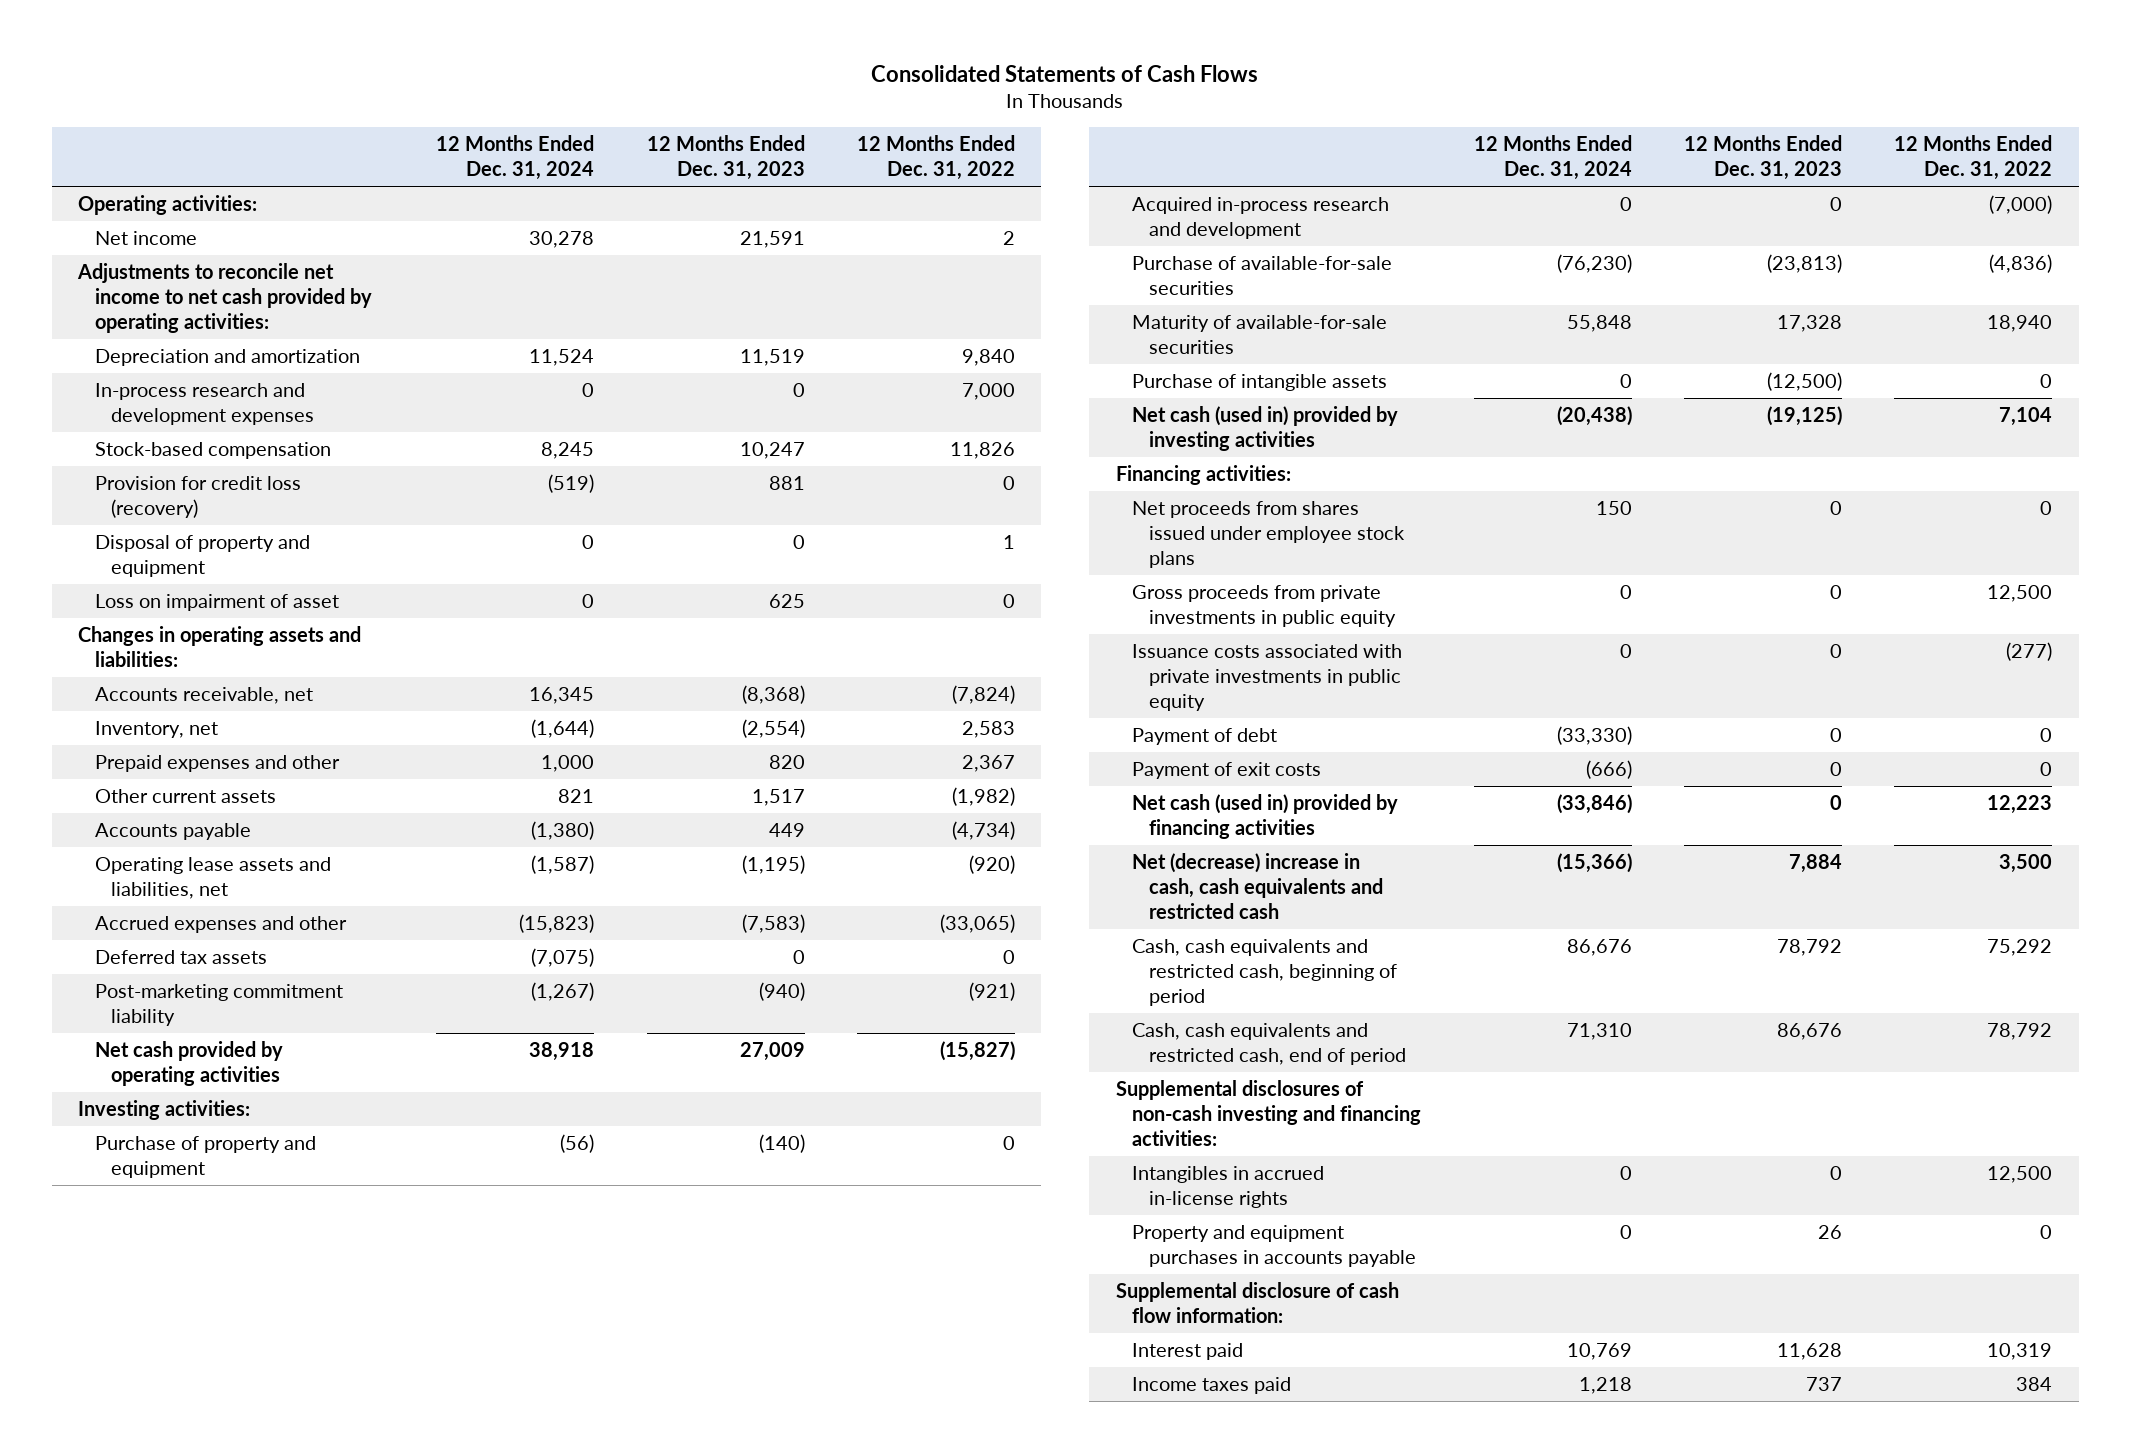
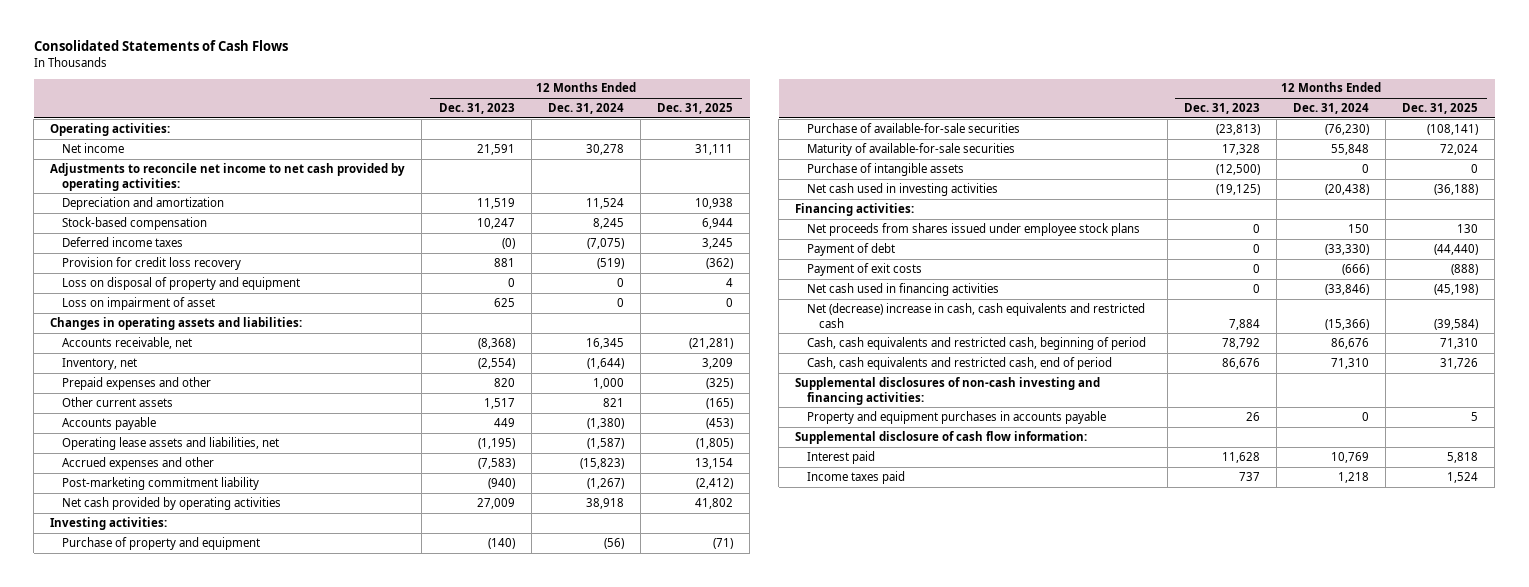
- | 12 Months Ended Dec. 31, 2024 | 12 Months Ended Dec. 31, 2023 | 12 Months Ended Dec. 31, 2022
+ | 12 Months Ended Dec. 31, 2023 | 12 Months Ended Dec. 31, 2024 | 12 Months Ended Dec. 31, 2025
- In-process research and development expenses | 0 | 0 | 7,000
- Provision for credit loss (recovery) | (519) | 881 | 0
- Disposal of property and equipment | 0 | 0 | 1
+ Deferred income taxes | (0) | (7,075) | 3,245
+ Provision for credit loss recovery | 881 | (519) | (362)
+ Loss on disposal of property and equipment | 0 | 0 | 4
- Deferred tax assets | (7,075) | 0 | 0
- Acquired in-process research and development | 0 | 0 | (7,000)
- Net cash (used in) provided by investing activities | (20,438) | (19,125) | 7,104
+ Net cash used in investing activities | (19,125) | (20,438) | (36,188)
- Gross proceeds from private investments in public equity | 0 | 0 | 12,500
- Issuance costs associated with private investments in public equity | 0 | 0 | (277)
- Net cash (used in) provided by financing activities | (33,846) | 0 | 12,223
+ Net cash used in financing activities | 0 | (33,846) | (45,198)
- Intangibles in accrued in-license rights | 0 | 0 | 12,500

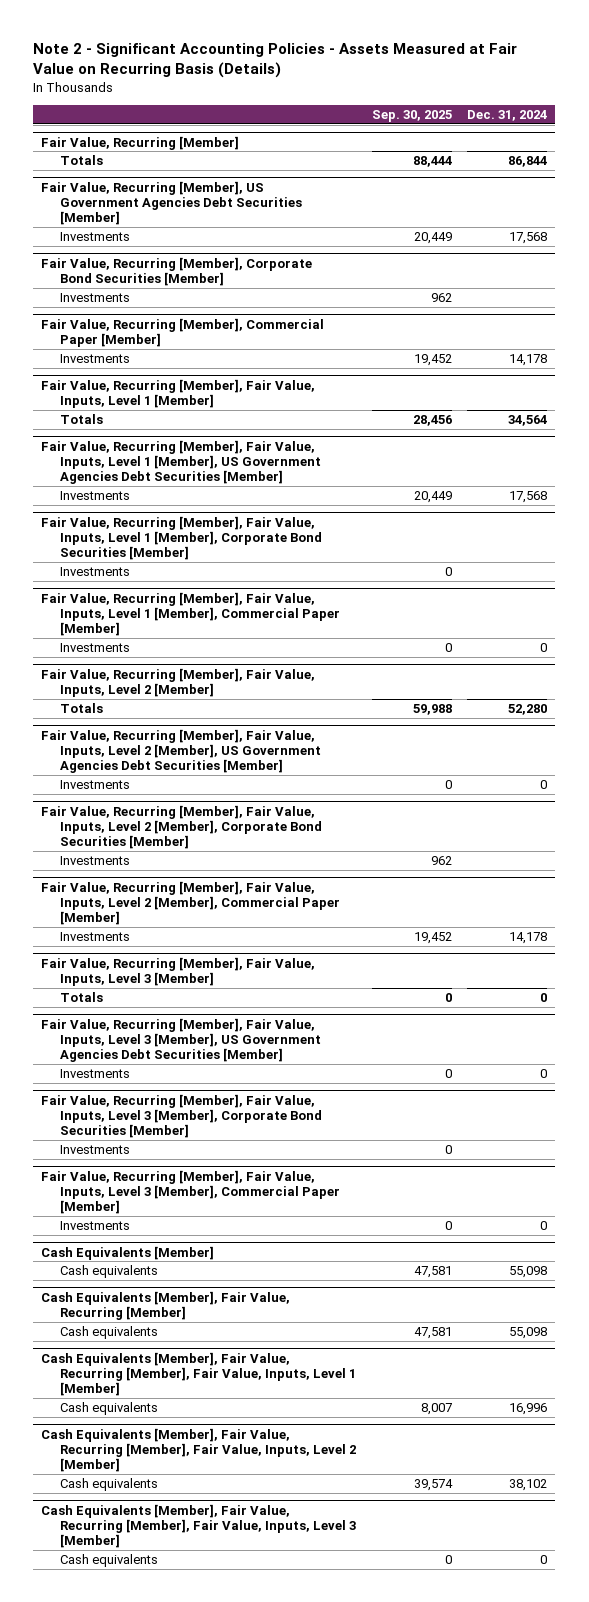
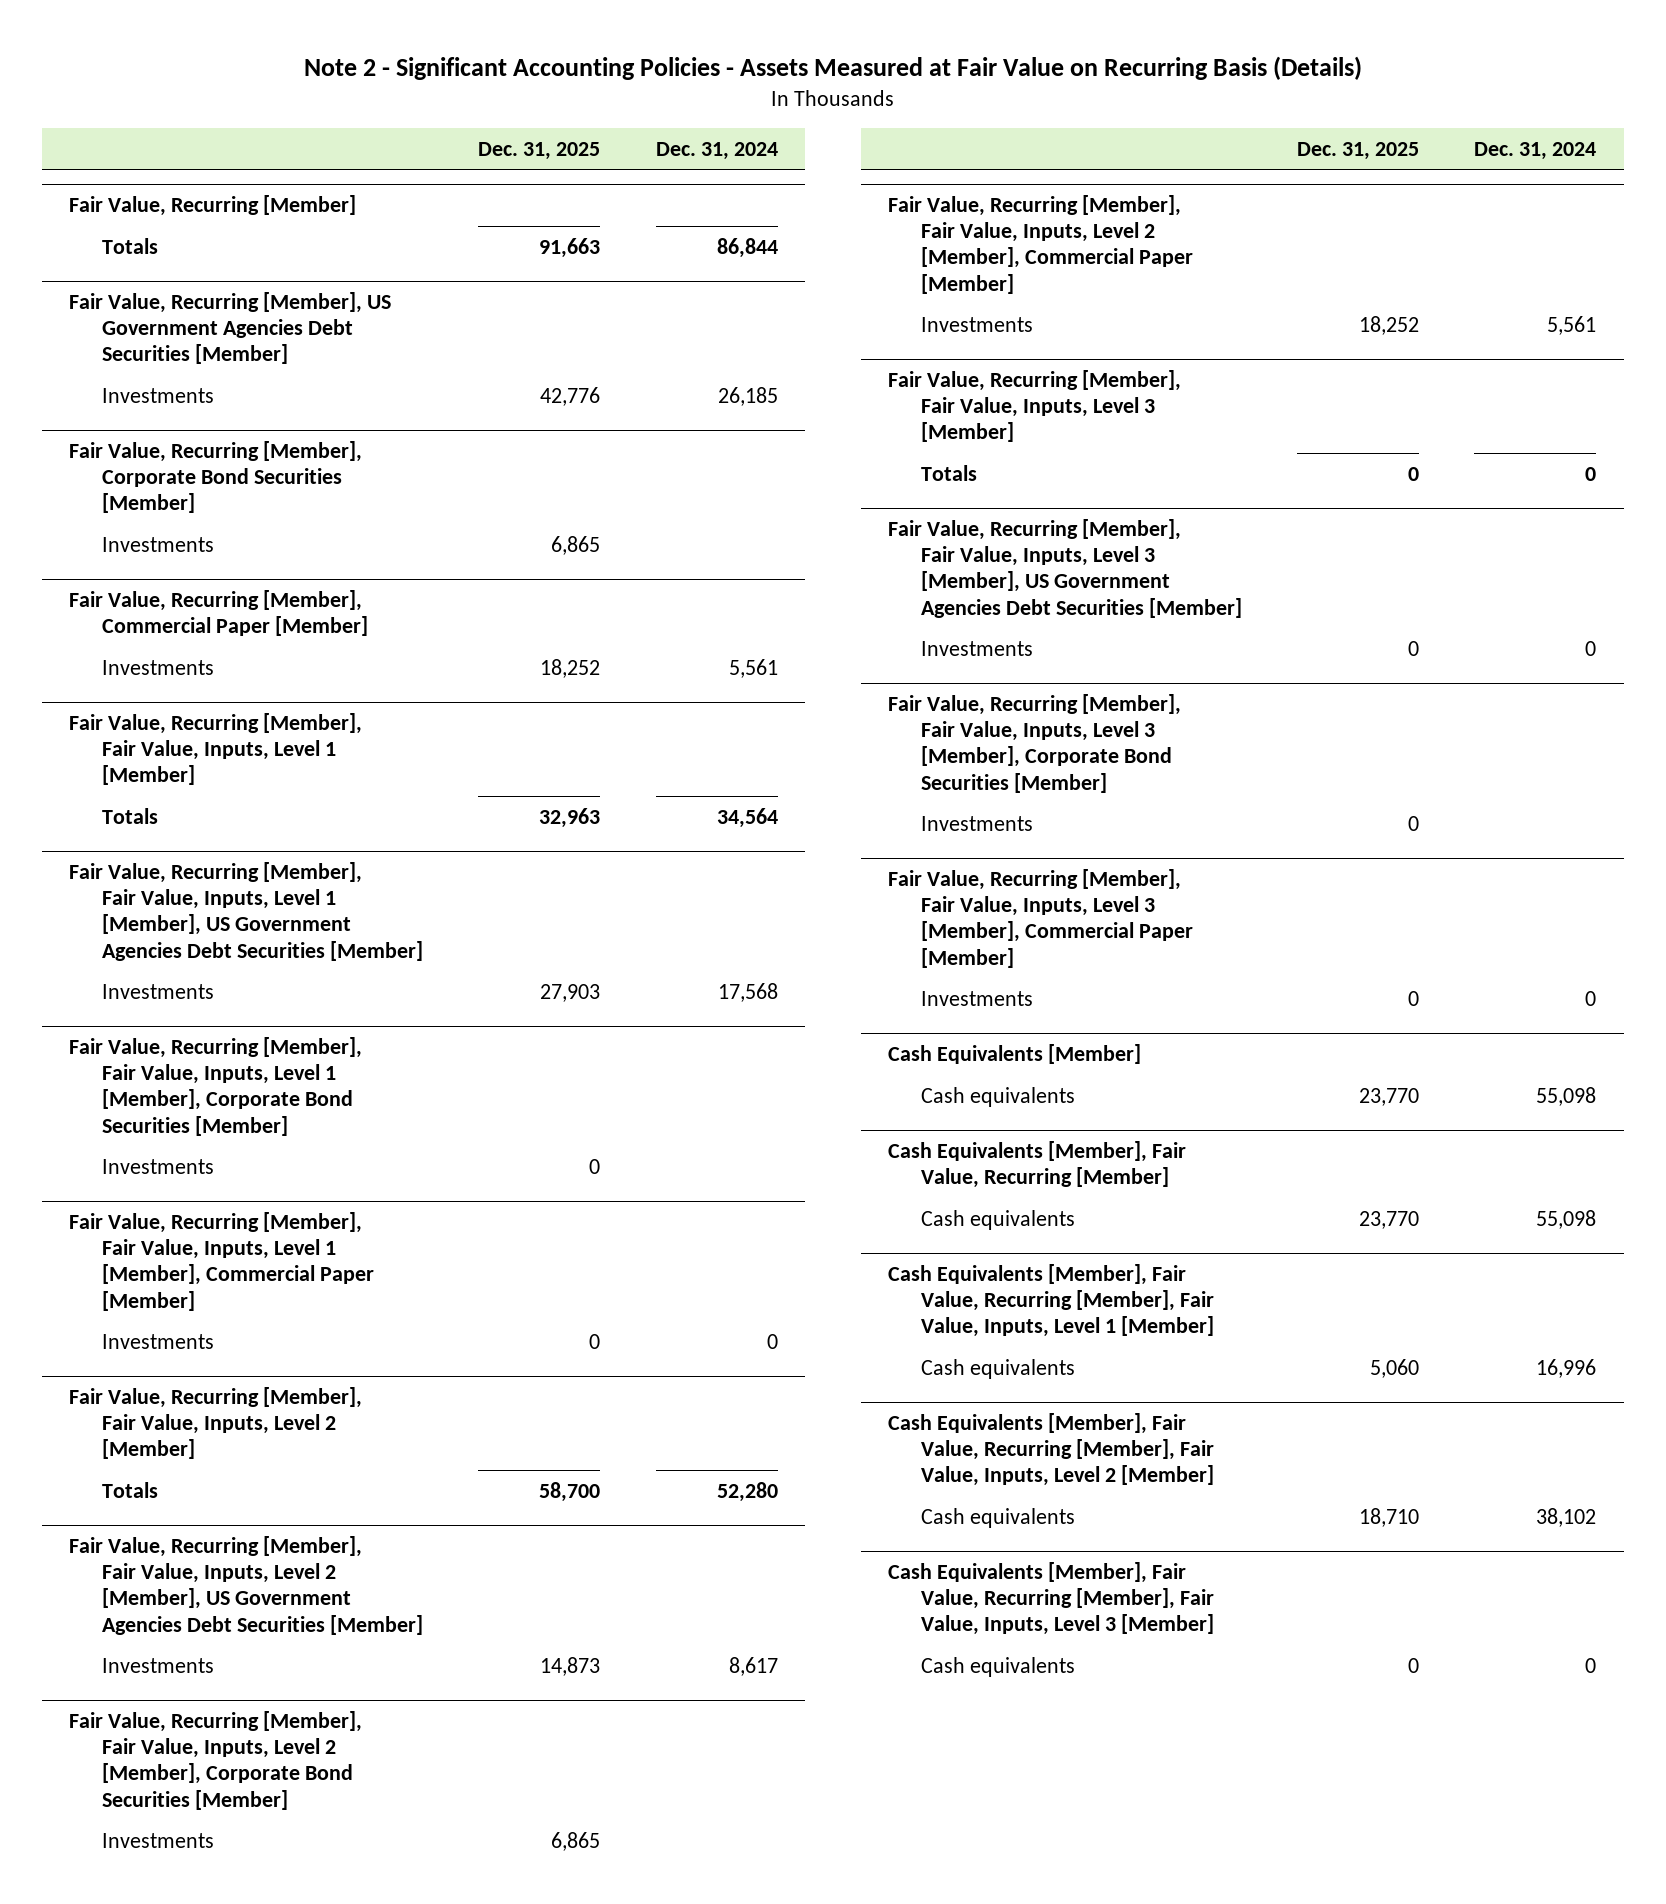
- | Sep. 30, 2025 | Dec. 31, 2024
+ | Dec. 31, 2025 | Dec. 31, 2024
@ Fair Value, Recurring [Member], US Government Agencies Debt Securities [Member]
- Investments | 20,449 | 17,568
+ Investments | 42,776 | 26,185
@ Fair Value, Recurring [Member], Commercial Paper [Member]
- Investments | 19,452 | 14,178
+ Investments | 18,252 | 5,561
@ Fair Value, Recurring [Member], Fair Value, Inputs, Level 2 [Member], US Government Agencies Debt Securities [Member]
- Investments | 0 | 0
+ Investments | 14,873 | 8,617
@ Fair Value, Recurring [Member], Fair Value, Inputs, Level 2 [Member], Commercial Paper [Member]
- Investments | 19,452 | 14,178
+ Investments | 18,252 | 5,561

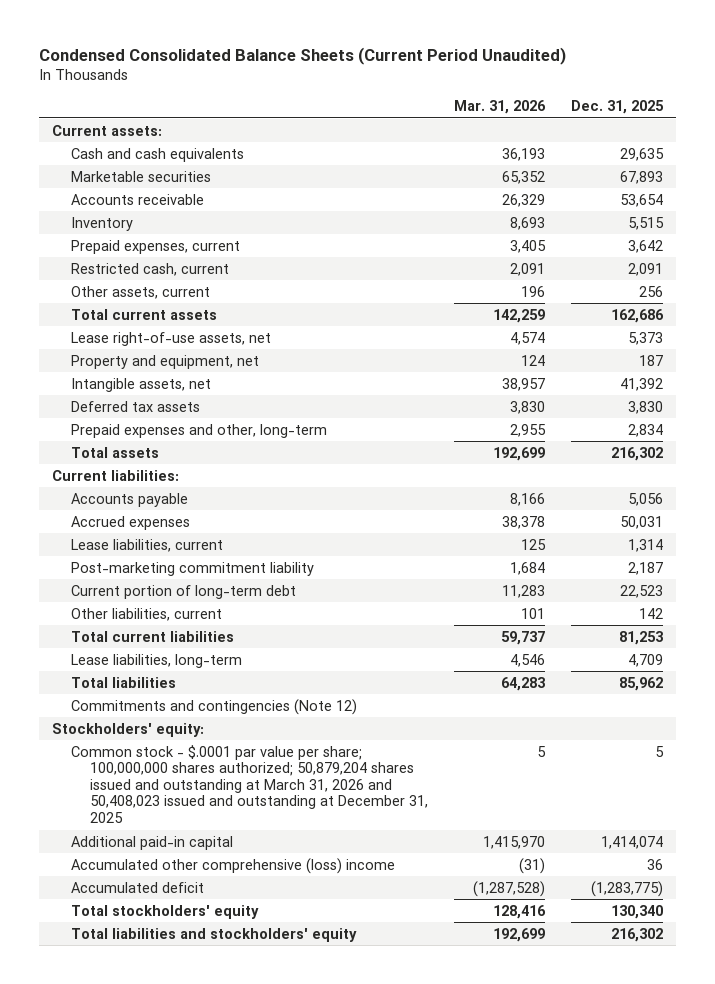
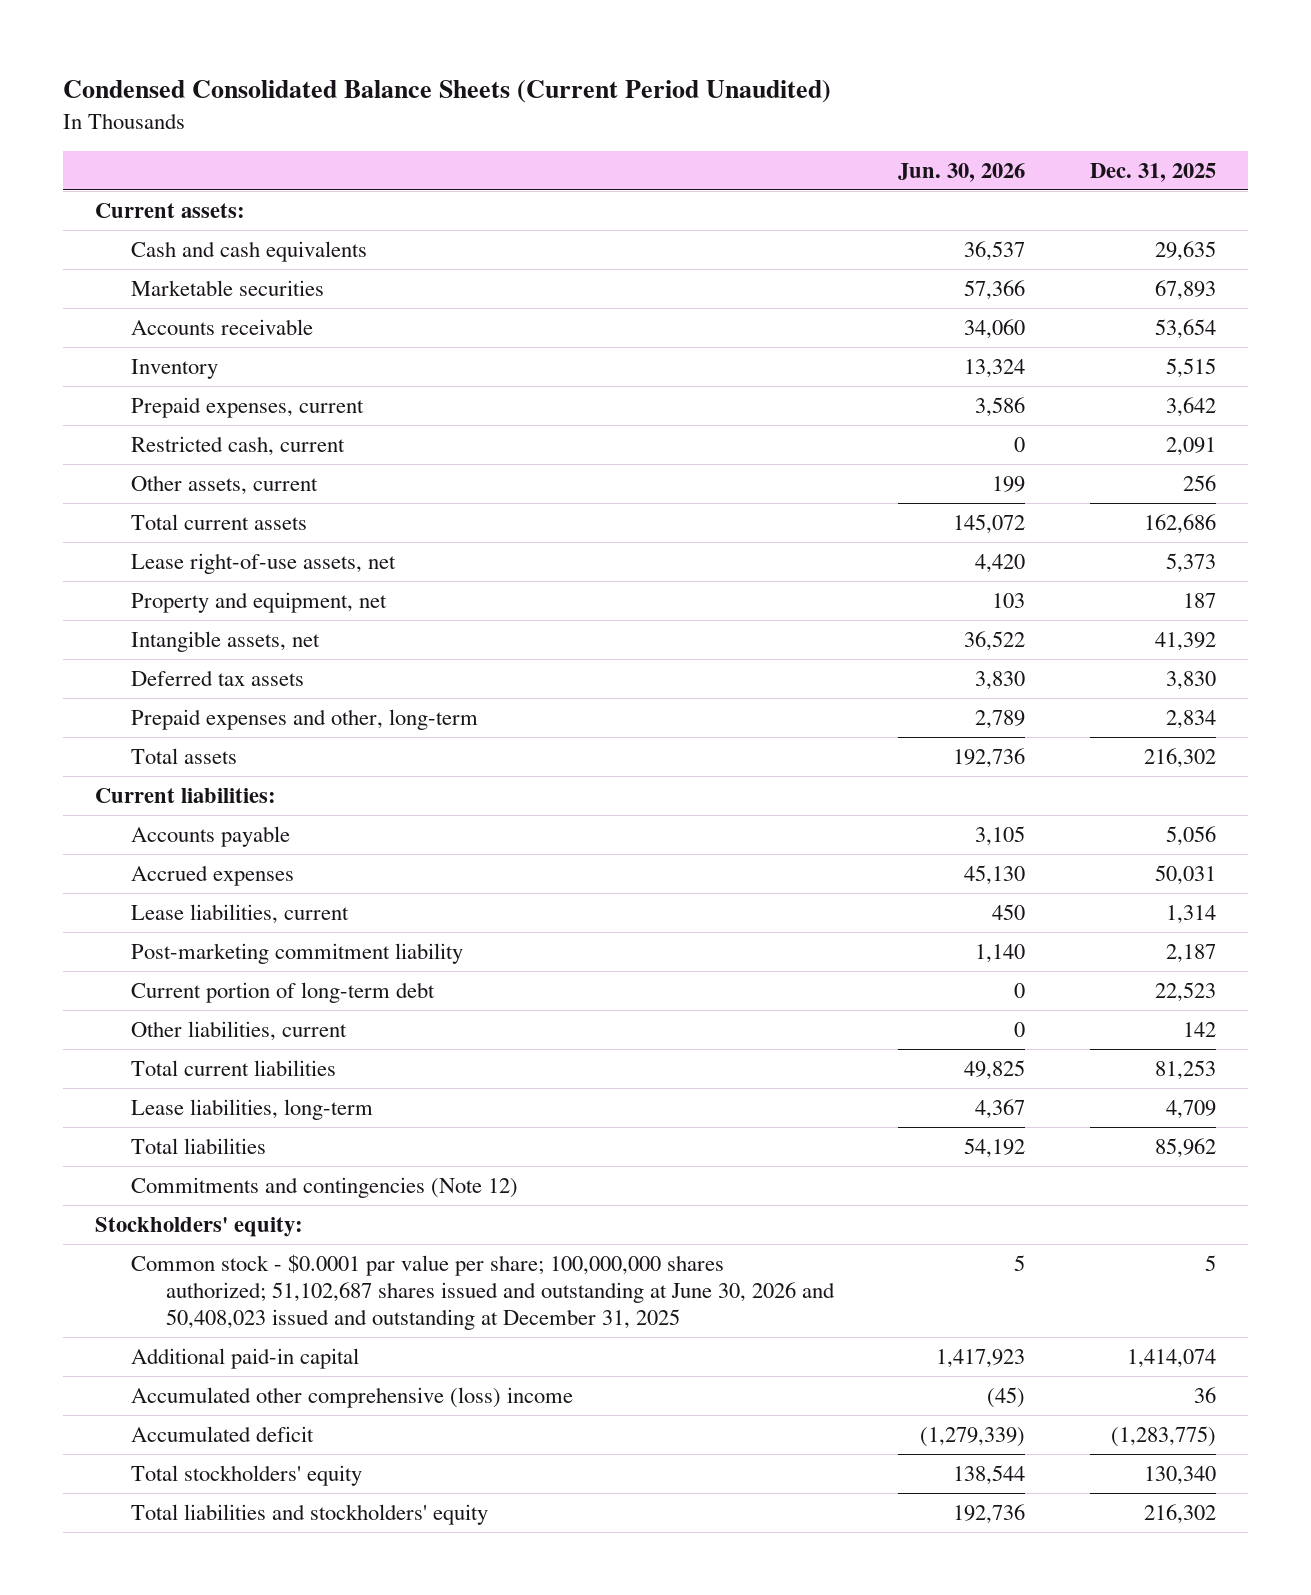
- | Mar. 31, 2026 | Dec. 31, 2025
+ | Jun. 30, 2026 | Dec. 31, 2025
- Common stock - $.0001 par value per share; 100,000,000 shares authorized; 50,879,204 shares issued and outstanding at March 31, 2026 and 50,408,023 issued and outstanding at December 31, 2025 | 5 | 5
+ Common stock - $0.0001 par value per share; 100,000,000 shares authorized; 51,102,687 shares issued and outstanding at June 30, 2026 and 50,408,023 issued and outstanding at December 31, 2025 | 5 | 5

